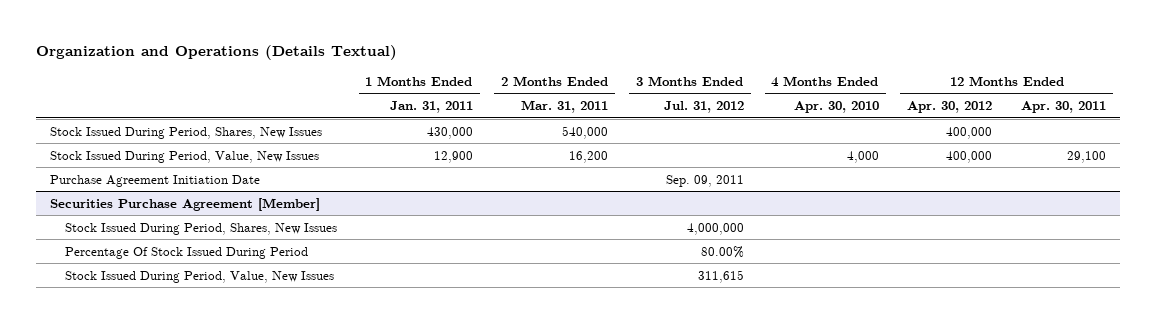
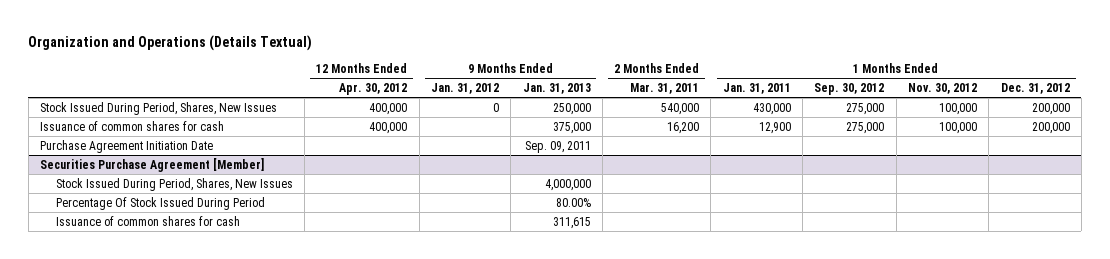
- | 1 Months Ended Jan. 31, 2011 | 2 Months Ended Mar. 31, 2011 | 3 Months Ended Jul. 31, 2012 | 4 Months Ended Apr. 30, 2010 | 12 Months Ended Apr. 30, 2012 | 12 Months Ended Apr. 30, 2011
+ | 12 Months Ended Apr. 30, 2012 | 9 Months Ended Jan. 31, 2012 | 9 Months Ended Jan. 31, 2013 | 2 Months Ended Mar. 31, 2011 | 1 Months Ended Jan. 31, 2011 | 1 Months Ended Sep. 30, 2012 | 1 Months Ended Nov. 30, 2012 | 1 Months Ended Dec. 31, 2012
- Stock Issued During Period, Value, New Issues | 12,900 | 16,200 | | 4,000 | 400,000 | 29,100
+ Issuance of common shares for cash | 400,000 | | 375,000 | 16,200 | 12,900 | 275,000 | 100,000 | 200,000
@ Securities Purchase Agreement [Member]
- Stock Issued During Period, Value, New Issues | | | 311,615 | | |
+ Issuance of common shares for cash | | | 311,615 | | | | |

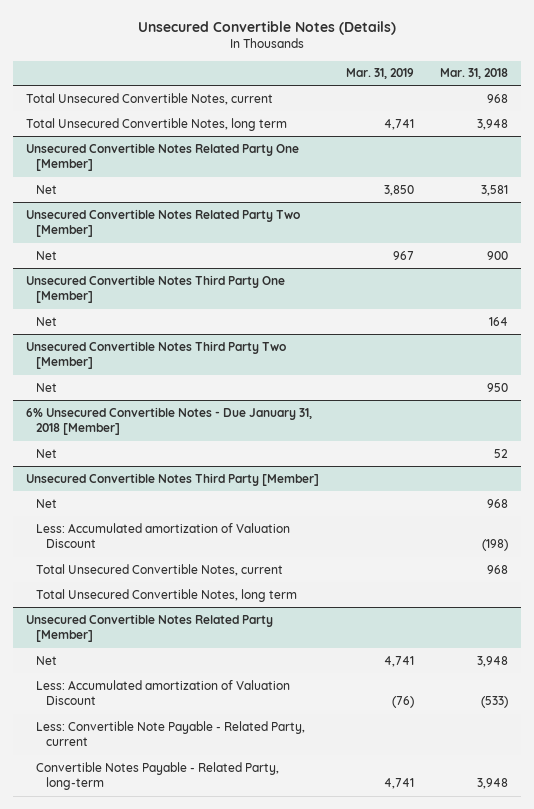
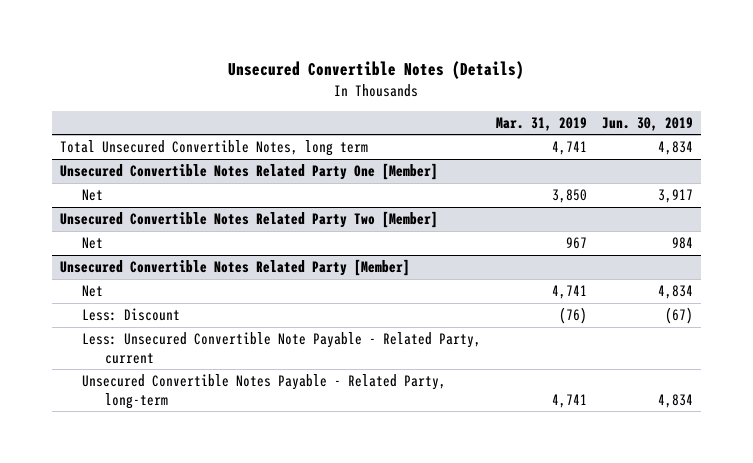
- | Mar. 31, 2019 | Mar. 31, 2018
+ | Mar. 31, 2019 | Jun. 30, 2019
- Total Unsecured Convertible Notes, current | | 968
- Unsecured Convertible Notes Third Party One [Member]
- Net | | 164
- Unsecured Convertible Notes Third Party Two [Member]
- Net | | 950
- 6% Unsecured Convertible Notes - Due January 31, 2018 [Member]
- Net | | 52
- Unsecured Convertible Notes Third Party [Member]
- Net | | 968
- Less: Accumulated amortization of Valuation Discount | | (198)
- Total Unsecured Convertible Notes, current | | 968
- Total Unsecured Convertible Notes, long term
@ Unsecured Convertible Notes Related Party [Member]
- Less: Accumulated amortization of Valuation Discount | (76) | (533)
- Less: Convertible Note Payable - Related Party, current
- Convertible Notes Payable - Related Party, long-term | 4,741 | 3,948
+ Less: Discount | (76) | (67)
+ Less: Unsecured Convertible Note Payable - Related Party, current
+ Unsecured Convertible Notes Payable - Related Party, long-term | 4,741 | 4,834

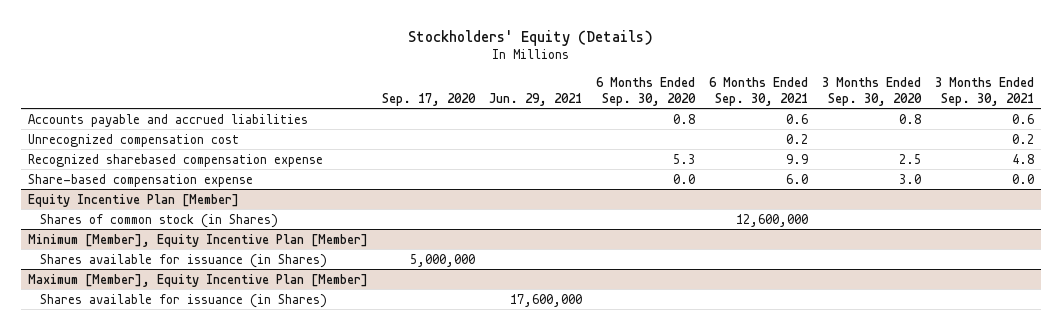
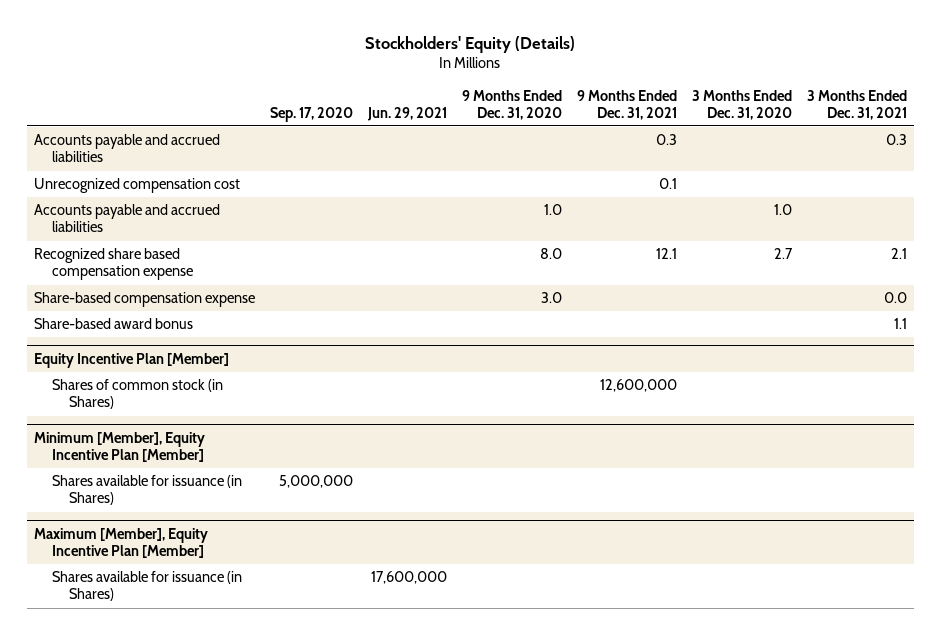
- | Sep. 17, 2020 | Jun. 29, 2021 | 6 Months Ended Sep. 30, 2020 | 6 Months Ended Sep. 30, 2021 | 3 Months Ended Sep. 30, 2020 | 3 Months Ended Sep. 30, 2021
+ | Sep. 17, 2020 | Jun. 29, 2021 | 9 Months Ended Dec. 31, 2020 | 9 Months Ended Dec. 31, 2021 | 3 Months Ended Dec. 31, 2020 | 3 Months Ended Dec. 31, 2021
- Recognized sharebased compensation expense | | | 5.3 | 9.9 | 2.5 | 4.8
+ Accounts payable and accrued liabilities | | | 1.0 | | 1.0 |
+ Recognized share based compensation expense | | | 8.0 | 12.1 | 2.7 | 2.1
+ Share-based award bonus | | | | | | 1.1

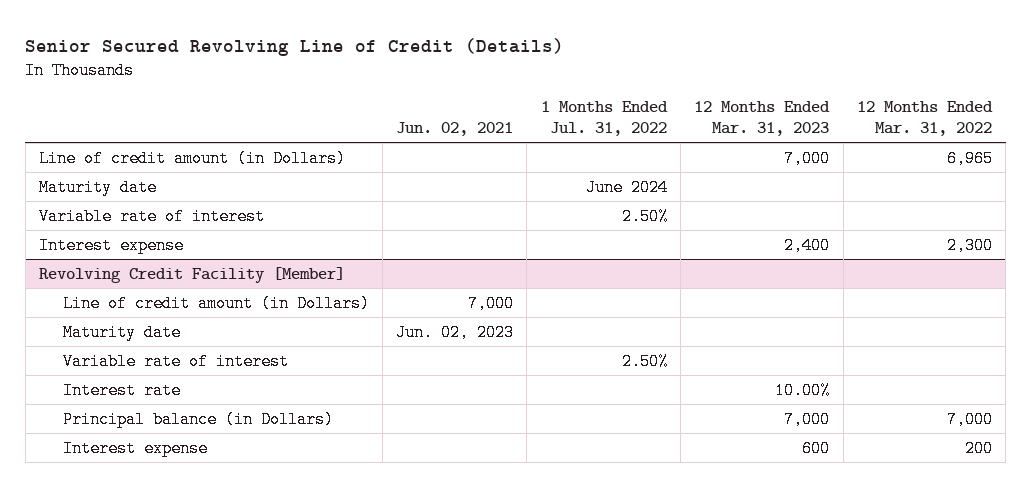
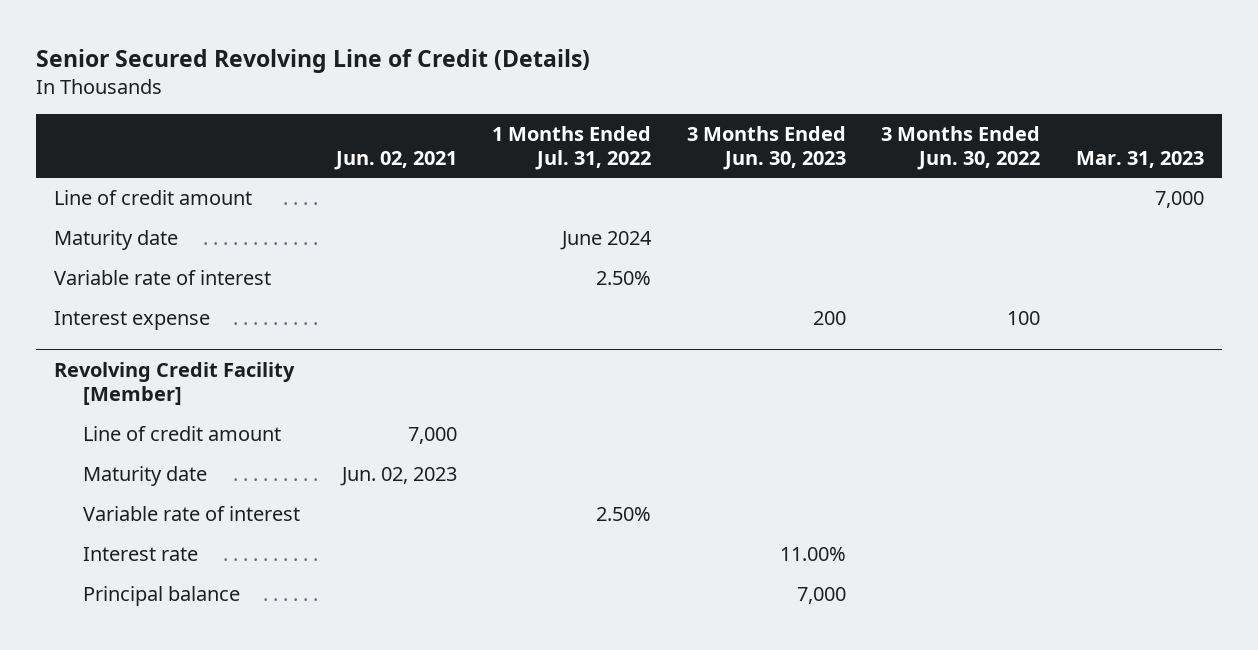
- | Jun. 02, 2021 | 1 Months Ended Jul. 31, 2022 | 12 Months Ended Mar. 31, 2023 | 12 Months Ended Mar. 31, 2022
+ | Jun. 02, 2021 | 1 Months Ended Jul. 31, 2022 | 3 Months Ended Jun. 30, 2023 | 3 Months Ended Jun. 30, 2022 | Mar. 31, 2023
- Line of credit amount (in Dollars) | | | 7,000 | 6,965
+ Line of credit amount | | | | | 7,000
@ Revolving Credit Facility [Member]
- Line of credit amount (in Dollars) | 7,000 | | |
+ Line of credit amount | 7,000 | | | |
- Principal balance (in Dollars) | | | 7,000 | 7,000
- Interest expense | | | 600 | 200
+ Principal balance | | | 7,000 | |

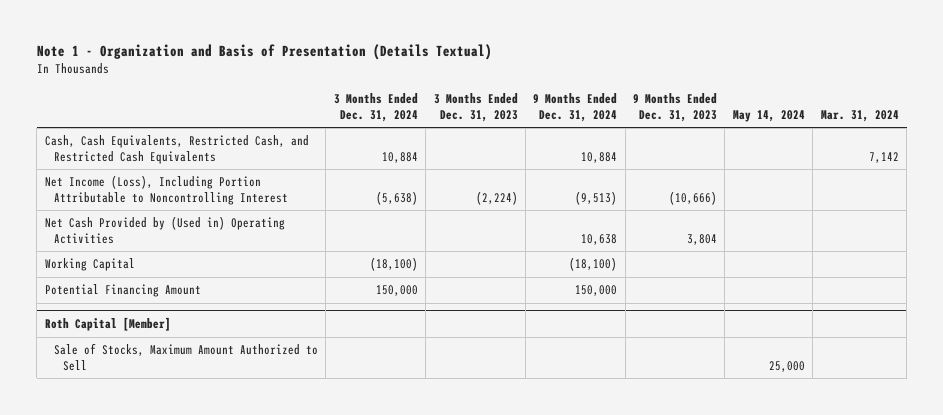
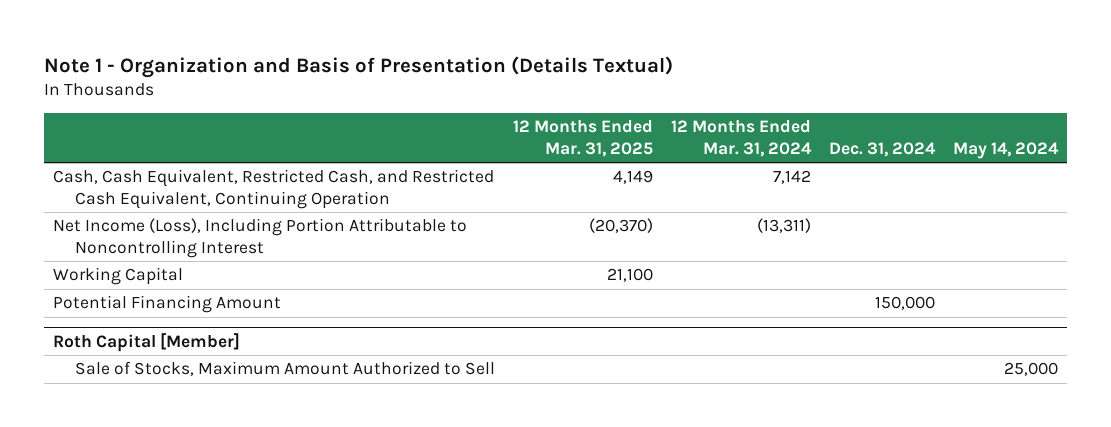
- | 3 Months Ended Dec. 31, 2024 | 3 Months Ended Dec. 31, 2023 | 9 Months Ended Dec. 31, 2024 | 9 Months Ended Dec. 31, 2023 | May 14, 2024 | Mar. 31, 2024
+ | 12 Months Ended Mar. 31, 2025 | 12 Months Ended Mar. 31, 2024 | Dec. 31, 2024 | May 14, 2024
- Cash, Cash Equivalents, Restricted Cash, and Restricted Cash Equivalents | 10,884 | | 10,884 | | | 7,142
+ Cash, Cash Equivalent, Restricted Cash, and Restricted Cash Equivalent, Continuing Operation | 4,149 | 7,142 | |
- Net Cash Provided by (Used in) Operating Activities | | | 10,638 | 3,804 | |

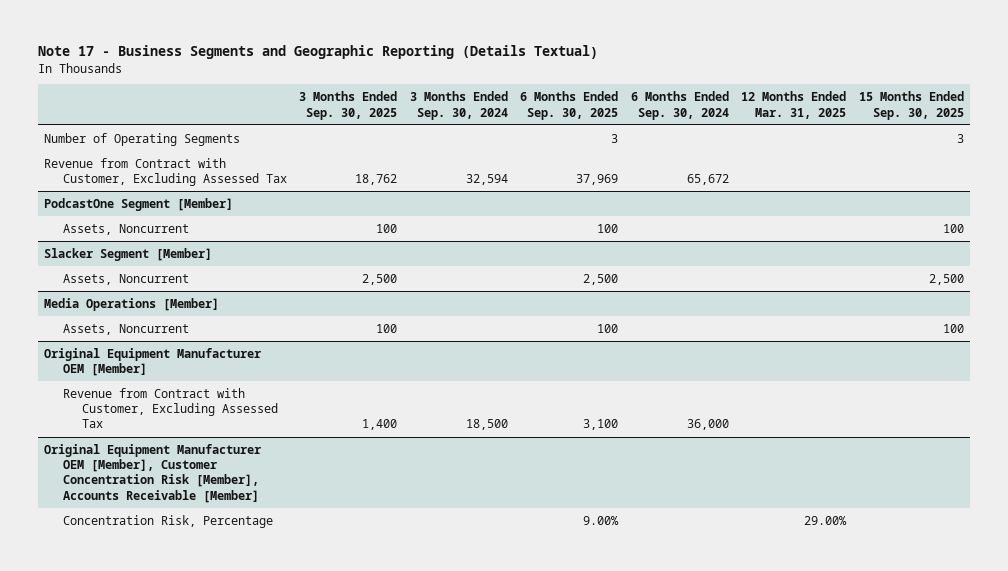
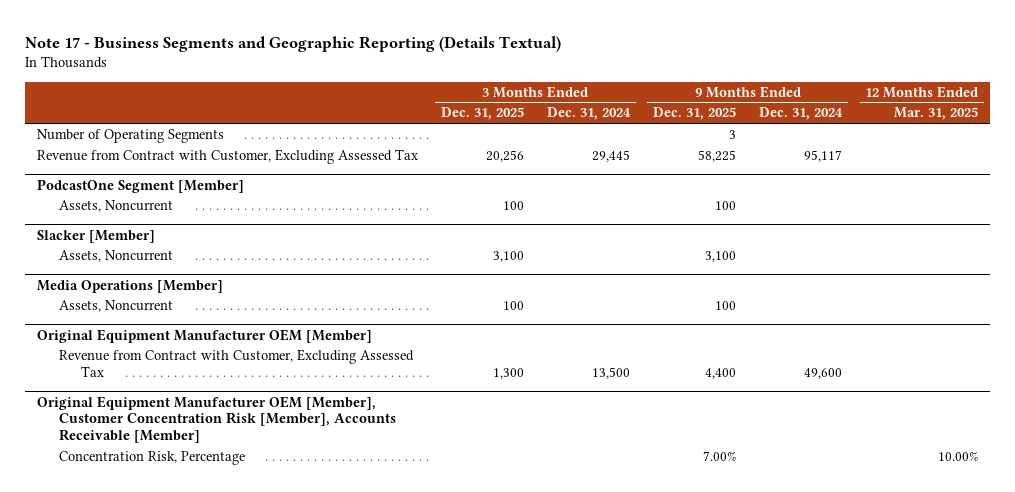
- | 3 Months Ended Sep. 30, 2025 | 3 Months Ended Sep. 30, 2024 | 6 Months Ended Sep. 30, 2025 | 6 Months Ended Sep. 30, 2024 | 12 Months Ended Mar. 31, 2025 | 15 Months Ended Sep. 30, 2025
+ | 3 Months Ended Dec. 31, 2025 | 3 Months Ended Dec. 31, 2024 | 9 Months Ended Dec. 31, 2025 | 9 Months Ended Dec. 31, 2024 | 12 Months Ended Mar. 31, 2025
- Slacker Segment [Member]
- Assets, Noncurrent | 2,500 | | 2,500 | | | 2,500
+ Slacker [Member]
+ Assets, Noncurrent | 3,100 | | 3,100 | |
@ Original Equipment Manufacturer OEM [Member], Customer Concentration Risk [Member], Accounts Receivable [Member]
- Concentration Risk, Percentage | | | 9.00% | | 29.00% |
+ Concentration Risk, Percentage | | | 7.00% | | 10.00%

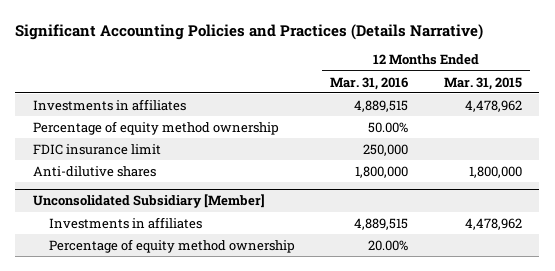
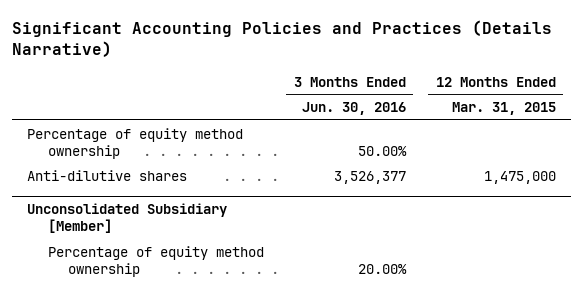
- | 12 Months Ended Mar. 31, 2016 | 12 Months Ended Mar. 31, 2015
+ | 3 Months Ended Jun. 30, 2016 | 12 Months Ended Mar. 31, 2015
- Investments in affiliates | 4,889,515 | 4,478,962
- FDIC insurance limit | 250,000 |
- Anti-dilutive shares | 1,800,000 | 1,800,000
+ Anti-dilutive shares | 3,526,377 | 1,475,000
@ Unconsolidated Subsidiary [Member]
- Investments in affiliates | 4,889,515 | 4,478,962

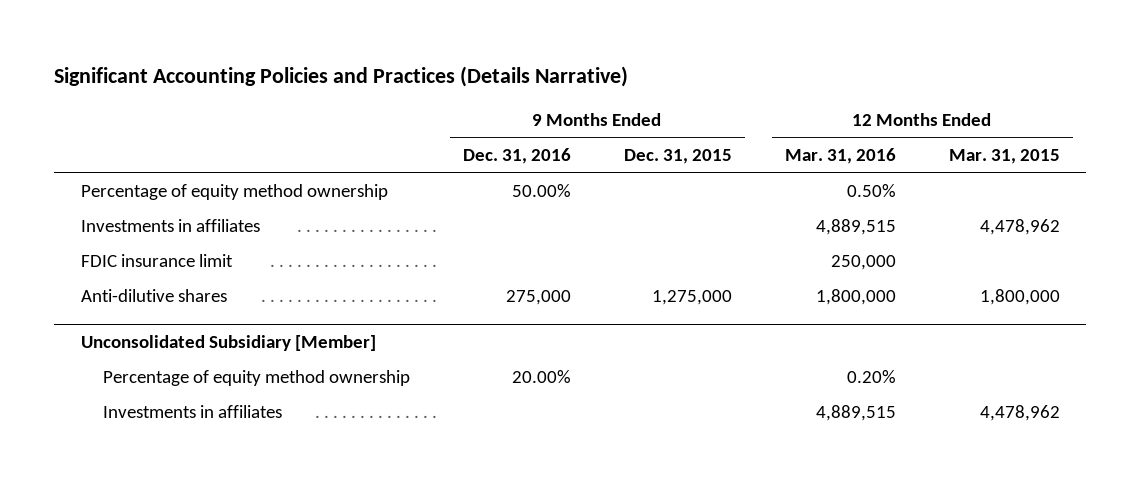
- | 3 Months Ended Jun. 30, 2016 | 12 Months Ended Mar. 31, 2015
+ | 9 Months Ended Dec. 31, 2016 | 9 Months Ended Dec. 31, 2015 | 12 Months Ended Mar. 31, 2016 | 12 Months Ended Mar. 31, 2015
- Anti-dilutive shares | 3,526,377 | 1,475,000
+ Investments in affiliates | | | 4,889,515 | 4,478,962
+ FDIC insurance limit | | | 250,000 |
+ Anti-dilutive shares | 275,000 | 1,275,000 | 1,800,000 | 1,800,000
@ Unconsolidated Subsidiary [Member]
+ Investments in affiliates | | | 4,889,515 | 4,478,962

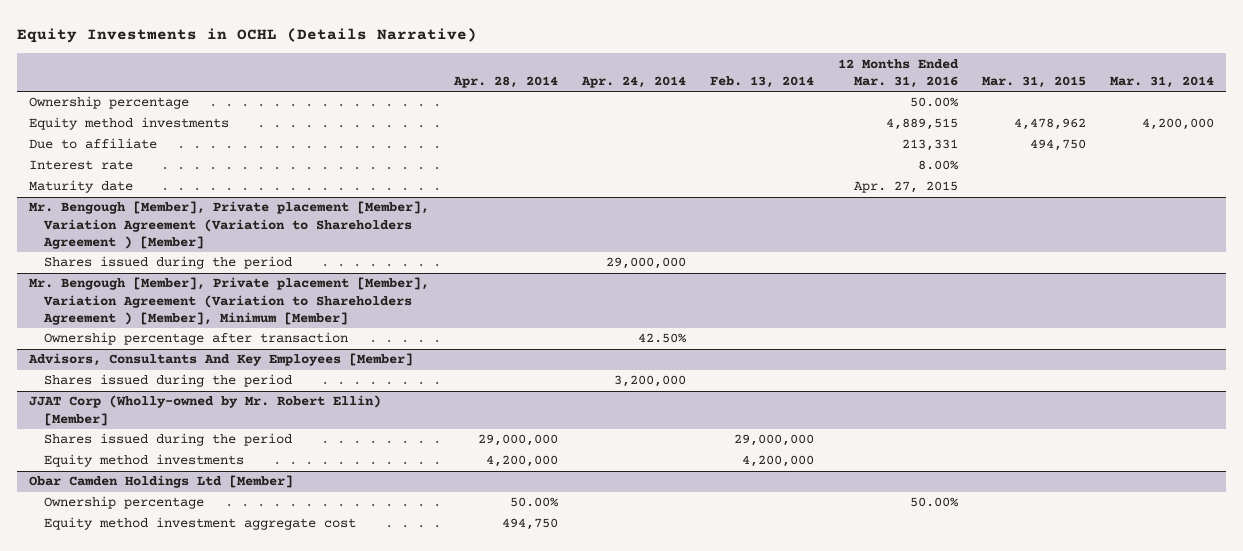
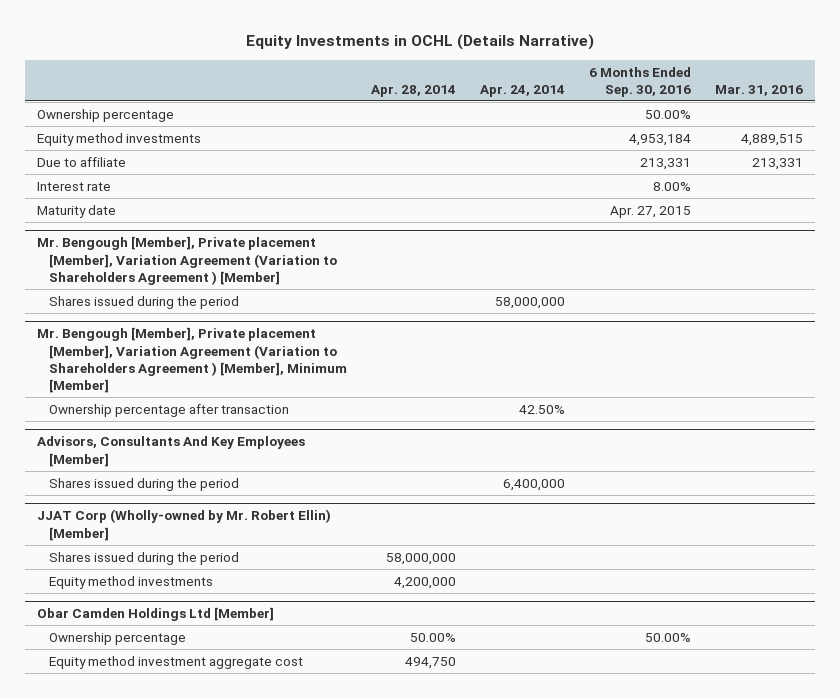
- | Apr. 28, 2014 | Apr. 24, 2014 | Feb. 13, 2014 | 12 Months Ended Mar. 31, 2016 | Mar. 31, 2015 | Mar. 31, 2014
+ | Apr. 28, 2014 | Apr. 24, 2014 | 6 Months Ended Sep. 30, 2016 | Mar. 31, 2016
@ Mr. Bengough [Member], Private placement [Member], Variation Agreement (Variation to Shareholders Agreement ) [Member]
- Shares issued during the period | | 29,000,000 | | | |
+ Shares issued during the period | | 58,000,000 | |
@ Advisors, Consultants And Key Employees [Member]
- Shares issued during the period | | 3,200,000 | | | |
+ Shares issued during the period | | 6,400,000 | |
@ JJAT Corp (Wholly-owned by Mr. Robert Ellin) [Member]
- Shares issued during the period | 29,000,000 | | 29,000,000 | | |
+ Shares issued during the period | 58,000,000 | | |

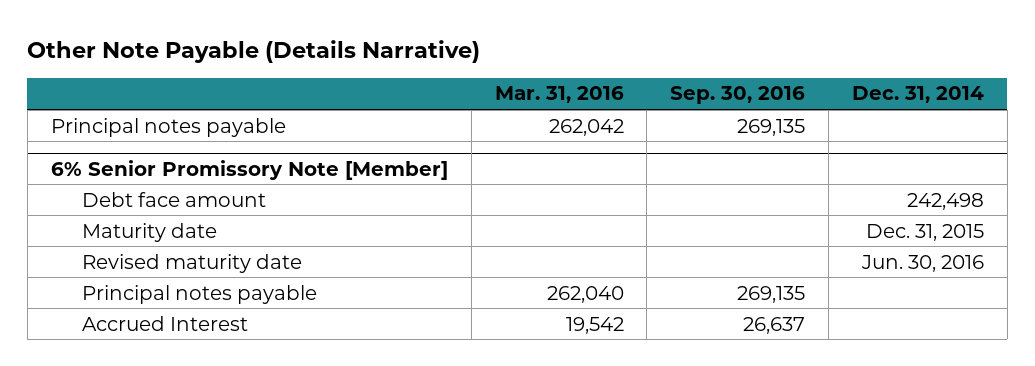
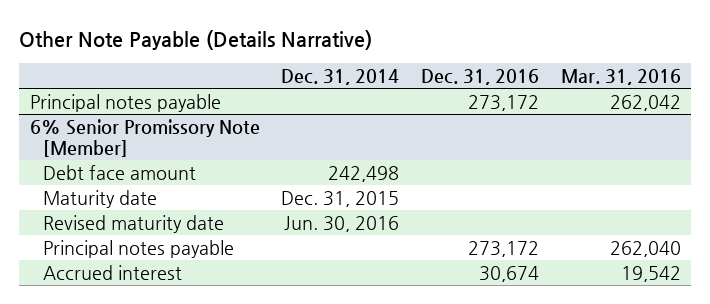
- | Mar. 31, 2016 | Sep. 30, 2016 | Dec. 31, 2014
+ | Dec. 31, 2014 | Dec. 31, 2016 | Mar. 31, 2016
@ 6% Senior Promissory Note [Member]
- Accrued Interest | 19,542 | 26,637 |
+ Accrued interest | | 30,674 | 19,542

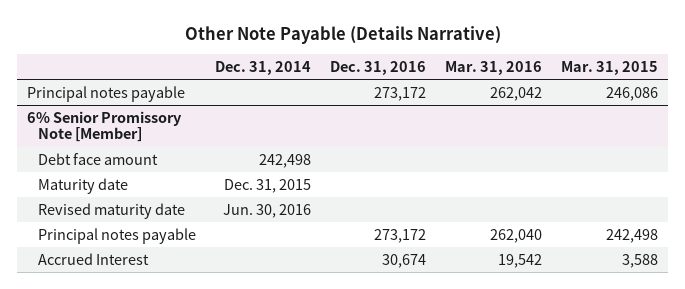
- | Dec. 31, 2014 | Dec. 31, 2016 | Mar. 31, 2016
+ | Dec. 31, 2014 | Dec. 31, 2016 | Mar. 31, 2016 | Mar. 31, 2015
@ 6% Senior Promissory Note [Member]
- Accrued interest | | 30,674 | 19,542
+ Accrued Interest | | 30,674 | 19,542 | 3,588

